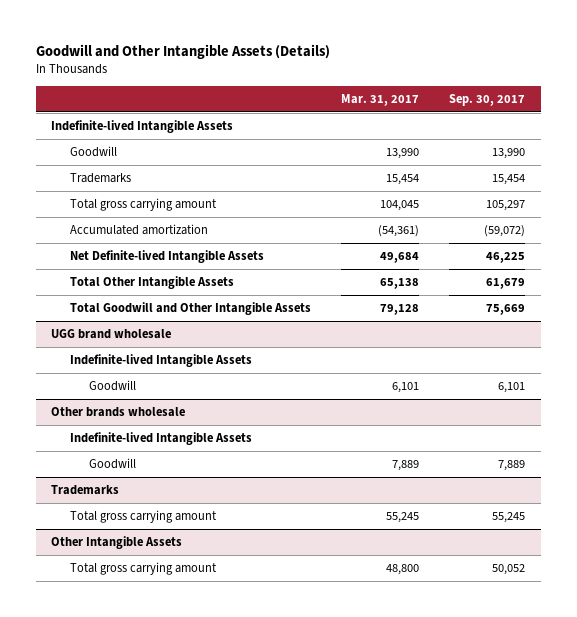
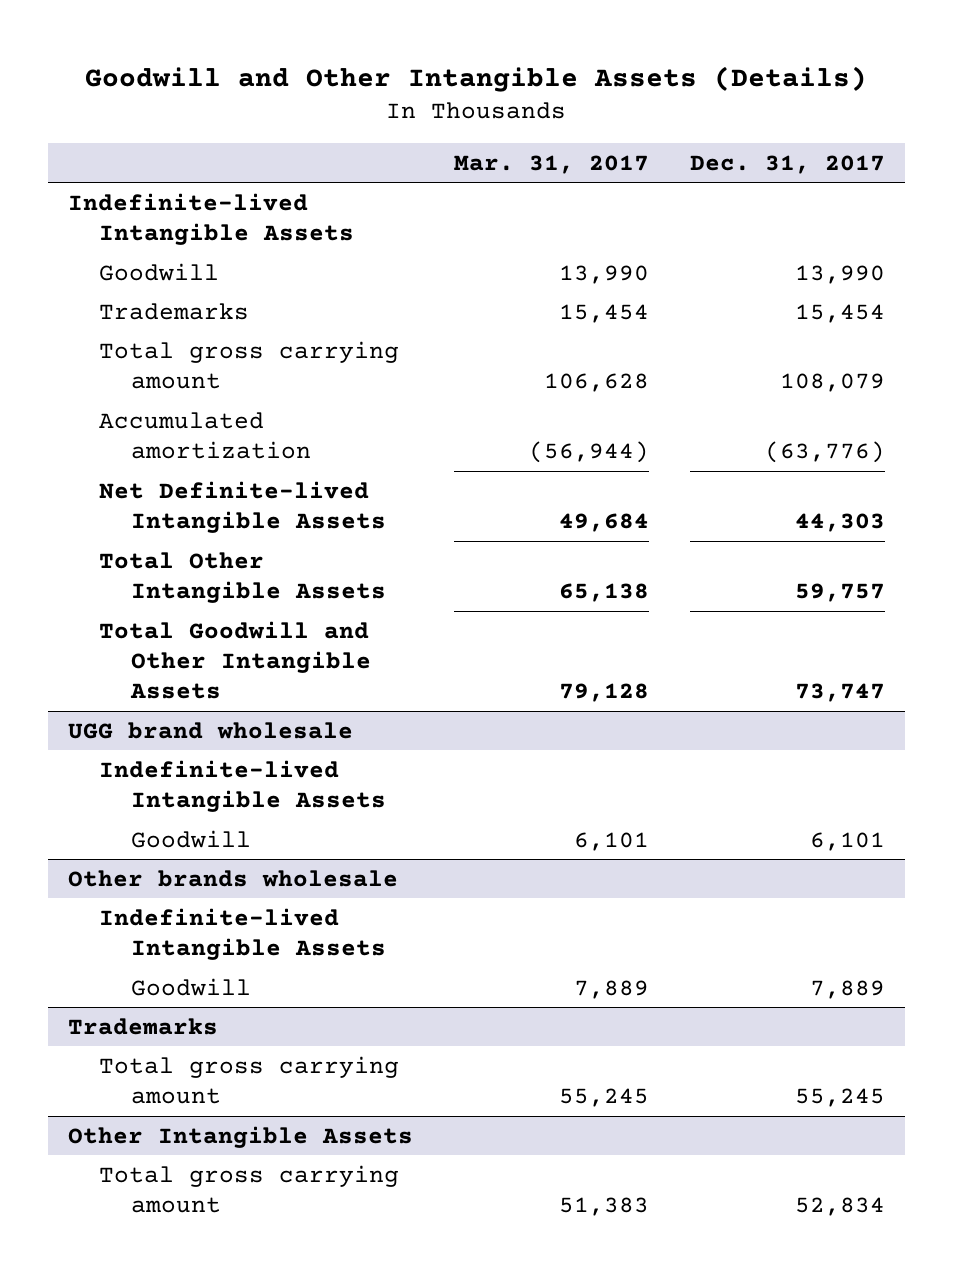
- | Mar. 31, 2017 | Sep. 30, 2017
+ | Mar. 31, 2017 | Dec. 31, 2017
- Total gross carrying amount | 104,045 | 105,297
- Accumulated amortization | (54,361) | (59,072)
+ Total gross carrying amount | 106,628 | 108,079
+ Accumulated amortization | (56,944) | (63,776)
@ Other Intangible Assets
- Total gross carrying amount | 48,800 | 50,052
+ Total gross carrying amount | 51,383 | 52,834

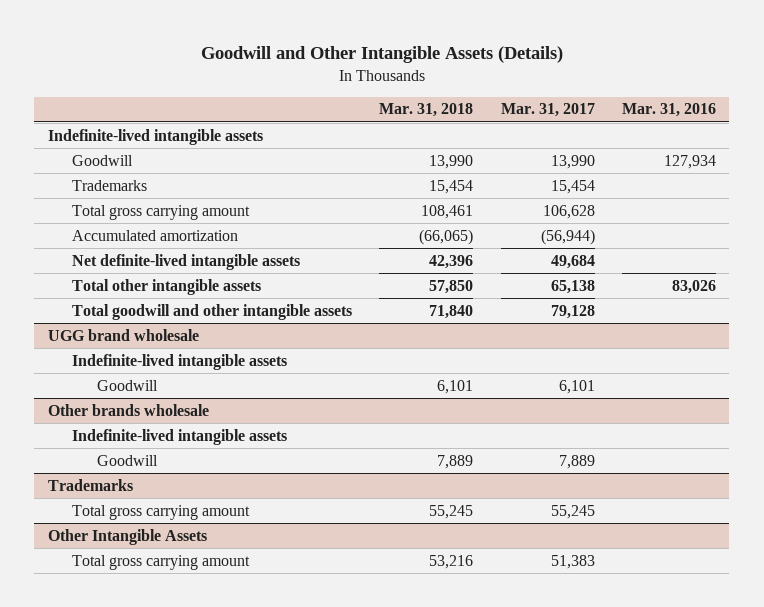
- | Mar. 31, 2017 | Dec. 31, 2017
+ | Mar. 31, 2018 | Mar. 31, 2017 | Mar. 31, 2016
- Indefinite-lived Intangible Assets
+ Indefinite-lived intangible assets
- Net Definite-lived Intangible Assets | 49,684 | 44,303
- Total Other Intangible Assets | 65,138 | 59,757
- Total Goodwill and Other Intangible Assets | 79,128 | 73,747
+ Net definite-lived intangible assets | 42,396 | 49,684 |
+ Total other intangible assets | 57,850 | 65,138 | 83,026
+ Total goodwill and other intangible assets | 71,840 | 79,128 |
@ UGG brand wholesale
- Indefinite-lived Intangible Assets
+ Indefinite-lived intangible assets
@ Other brands wholesale
- Indefinite-lived Intangible Assets
+ Indefinite-lived intangible assets

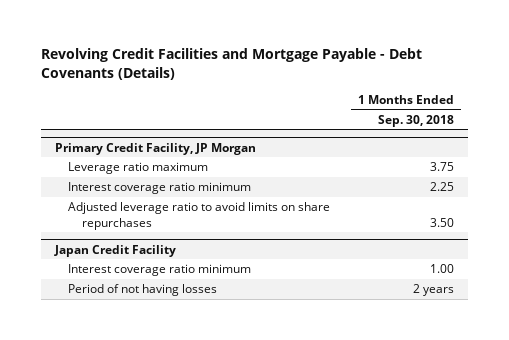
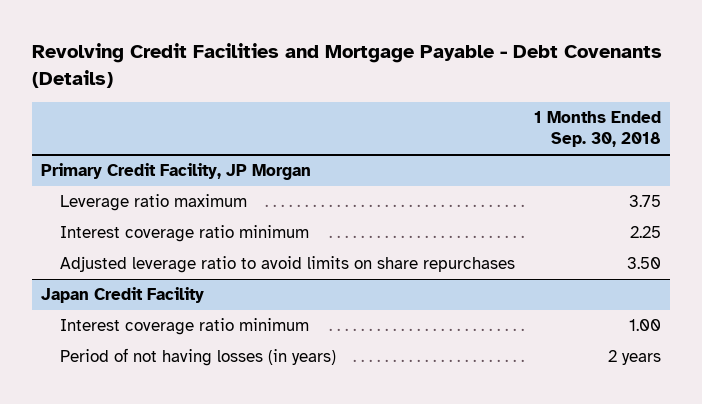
@ Japan Credit Facility
- Period of not having losses | 2 years
+ Period of not having losses (in years) | 2 years

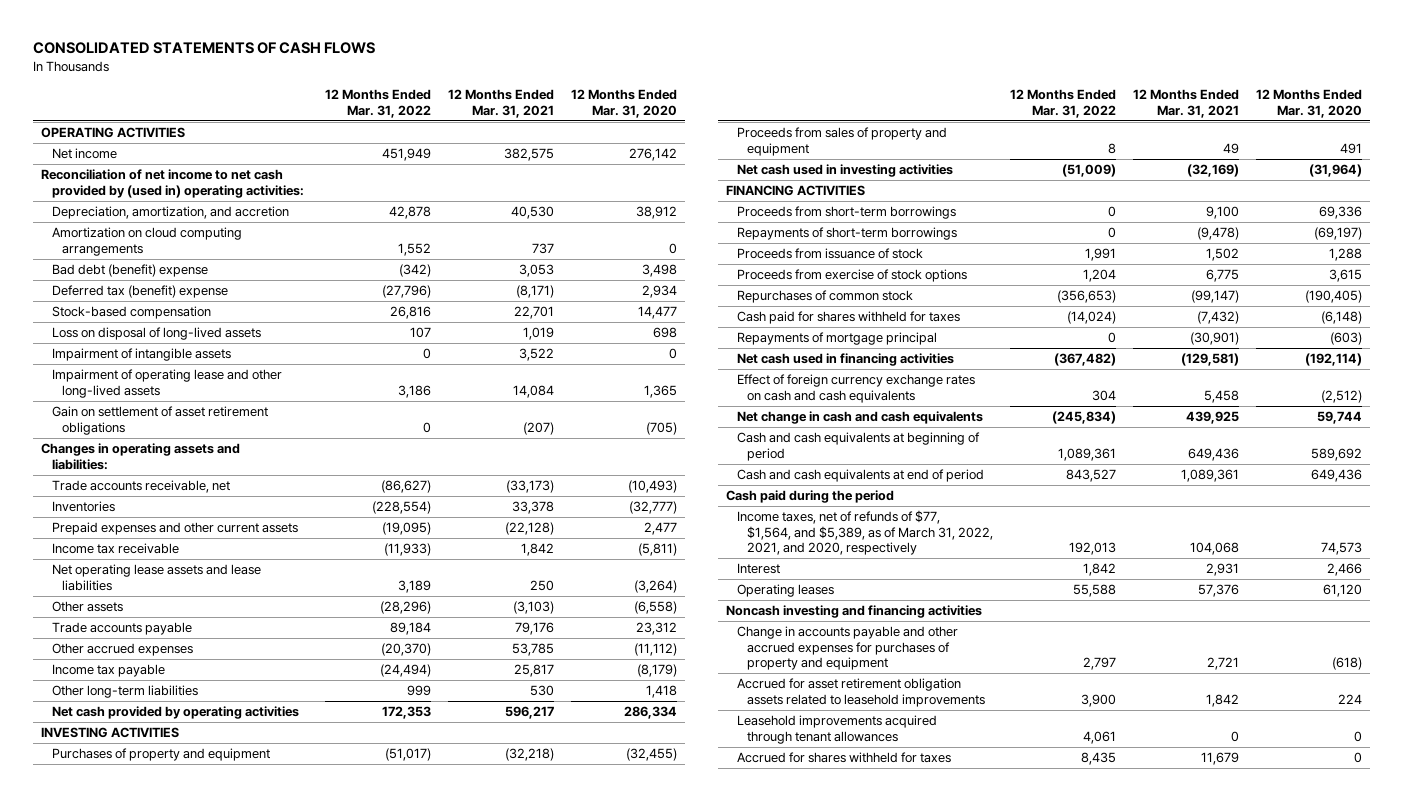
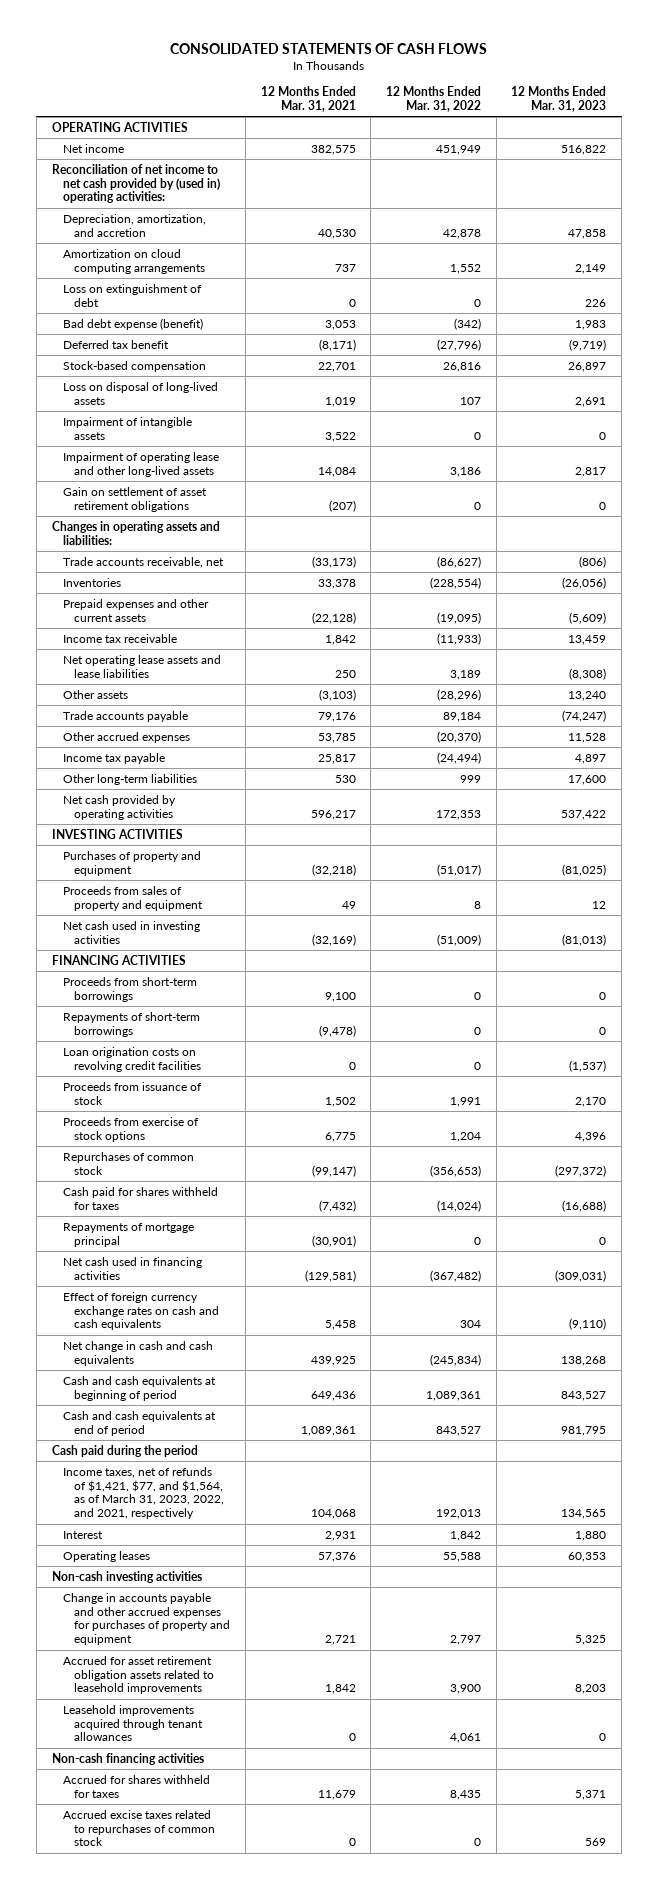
- | 12 Months Ended Mar. 31, 2022 | 12 Months Ended Mar. 31, 2021 | 12 Months Ended Mar. 31, 2020
+ | 12 Months Ended Mar. 31, 2021 | 12 Months Ended Mar. 31, 2022 | 12 Months Ended Mar. 31, 2023
- Bad debt (benefit) expense | (342) | 3,053 | 3,498
- Deferred tax (benefit) expense | (27,796) | (8,171) | 2,934
+ Loss on extinguishment of debt | 0 | 0 | 226
+ Bad debt expense (benefit) | 3,053 | (342) | 1,983
+ Deferred tax benefit | (8,171) | (27,796) | (9,719)
+ Loan origination costs on revolving credit facilities | 0 | 0 | (1,537)
- Income taxes, net of refunds of $77, $1,564, and $5,389, as of March 31, 2022, 2021, and 2020, respectively | 192,013 | 104,068 | 74,573
+ Income taxes, net of refunds of $1,421, $77, and $1,564, as of March 31, 2023, 2022, and 2021, respectively | 104,068 | 192,013 | 134,565
- Noncash investing and financing activities
+ Non-cash investing activities
+ Non-cash financing activities
+ Accrued excise taxes related to repurchases of common stock | 0 | 0 | 569

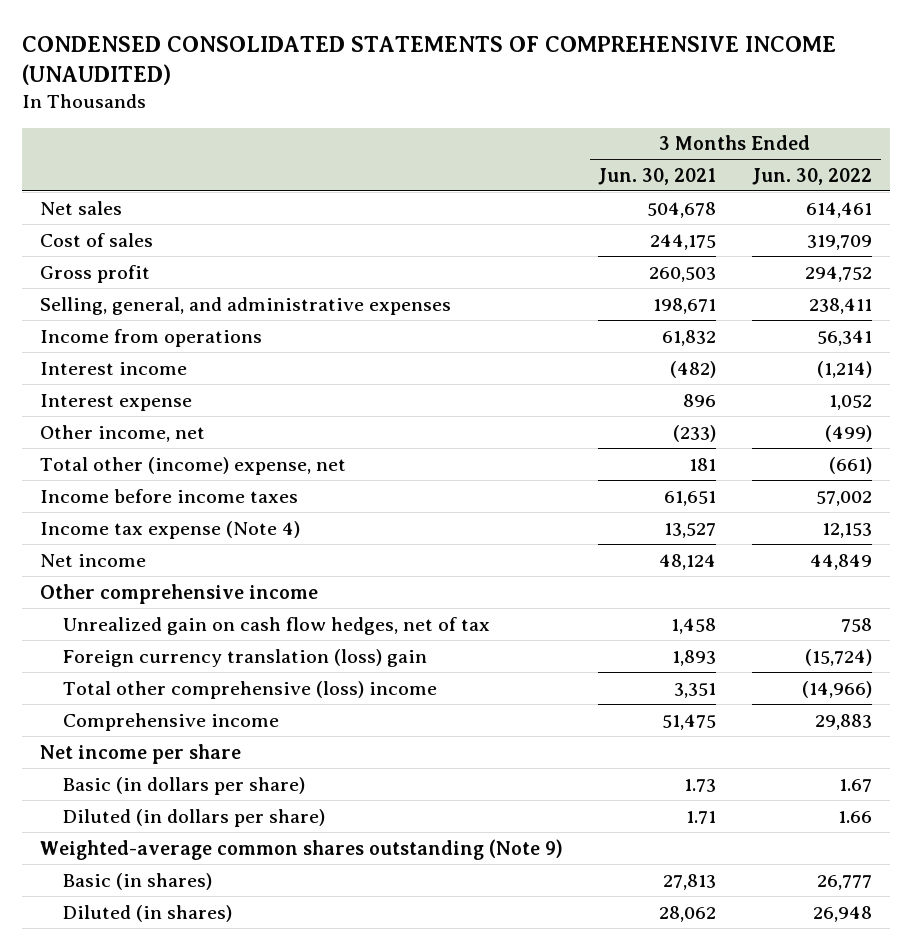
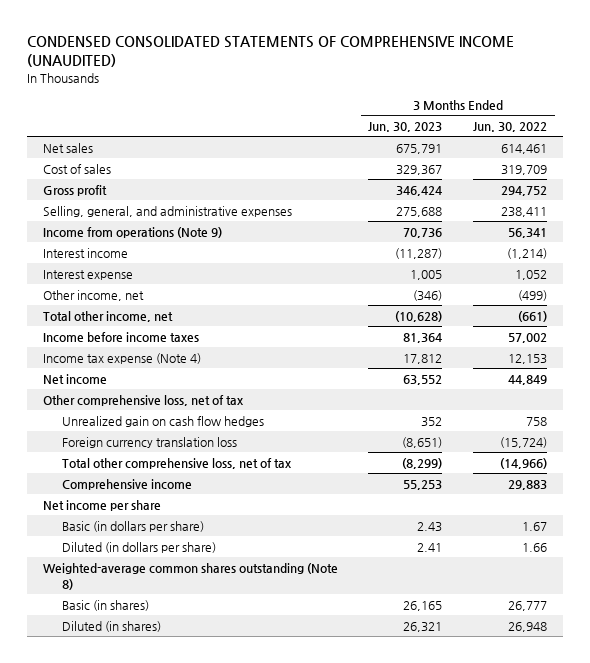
- | 3 Months Ended Jun. 30, 2021 | 3 Months Ended Jun. 30, 2022
+ | 3 Months Ended Jun. 30, 2023 | 3 Months Ended Jun. 30, 2022
- Income from operations | 61,832 | 56,341
+ Income from operations (Note 9) | 70,736 | 56,341
- Total other (income) expense, net | 181 | (661)
+ Total other income, net | (10,628) | (661)
- Other comprehensive income
- Unrealized gain on cash flow hedges, net of tax | 1,458 | 758
- Foreign currency translation (loss) gain | 1,893 | (15,724)
- Total other comprehensive (loss) income | 3,351 | (14,966)
+ Other comprehensive loss, net of tax
+ Unrealized gain on cash flow hedges | 352 | 758
+ Foreign currency translation loss | (8,651) | (15,724)
+ Total other comprehensive loss, net of tax | (8,299) | (14,966)
- Weighted-average common shares outstanding (Note 9)
+ Weighted-average common shares outstanding (Note 8)

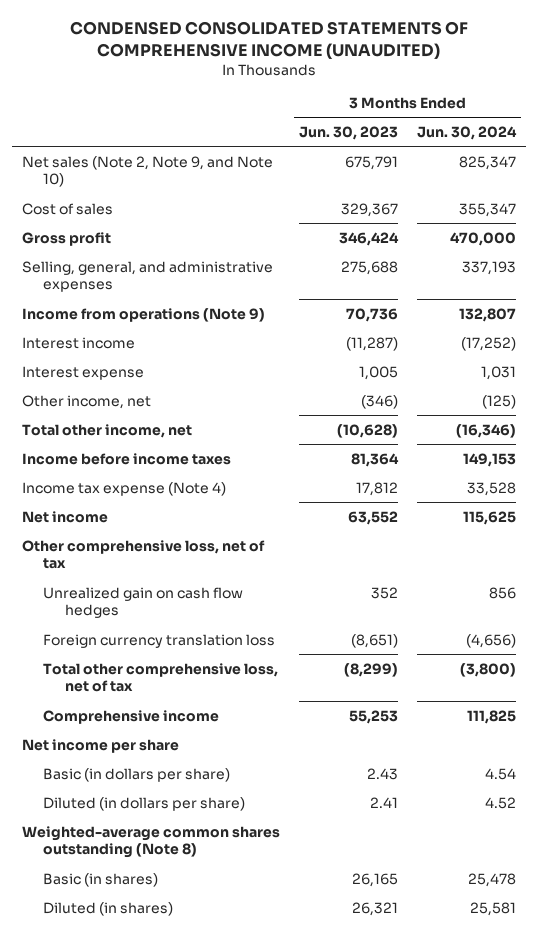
- | 3 Months Ended Jun. 30, 2023 | 3 Months Ended Jun. 30, 2022
+ | 3 Months Ended Jun. 30, 2023 | 3 Months Ended Jun. 30, 2024
- Net sales | 675,791 | 614,461
+ Net sales (Note 2, Note 9, and Note 10) | 675,791 | 825,347

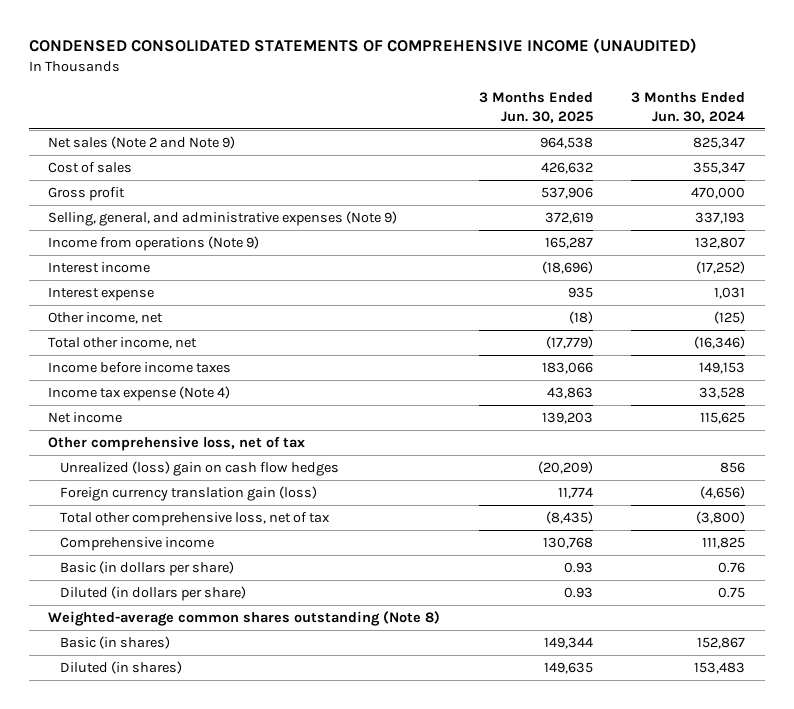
- | 3 Months Ended Jun. 30, 2023 | 3 Months Ended Jun. 30, 2024
+ | 3 Months Ended Jun. 30, 2025 | 3 Months Ended Jun. 30, 2024
- Net sales (Note 2, Note 9, and Note 10) | 675,791 | 825,347
+ Net sales (Note 2 and Note 9) | 964,538 | 825,347
- Selling, general, and administrative expenses | 275,688 | 337,193
+ Selling, general, and administrative expenses (Note 9) | 372,619 | 337,193
- Unrealized gain on cash flow hedges | 352 | 856
- Foreign currency translation loss | (8,651) | (4,656)
+ Unrealized (loss) gain on cash flow hedges | (20,209) | 856
+ Foreign currency translation gain (loss) | 11,774 | (4,656)
- Net income per share
- Basic (in dollars per share) | 2.43 | 4.54
- Diluted (in dollars per share) | 2.41 | 4.52
+ Basic (in dollars per share) | 0.93 | 0.76
+ Diluted (in dollars per share) | 0.93 | 0.75
- Basic (in shares) | 26,165 | 25,478
- Diluted (in shares) | 26,321 | 25,581
+ Basic (in shares) | 149,344 | 152,867
+ Diluted (in shares) | 149,635 | 153,483

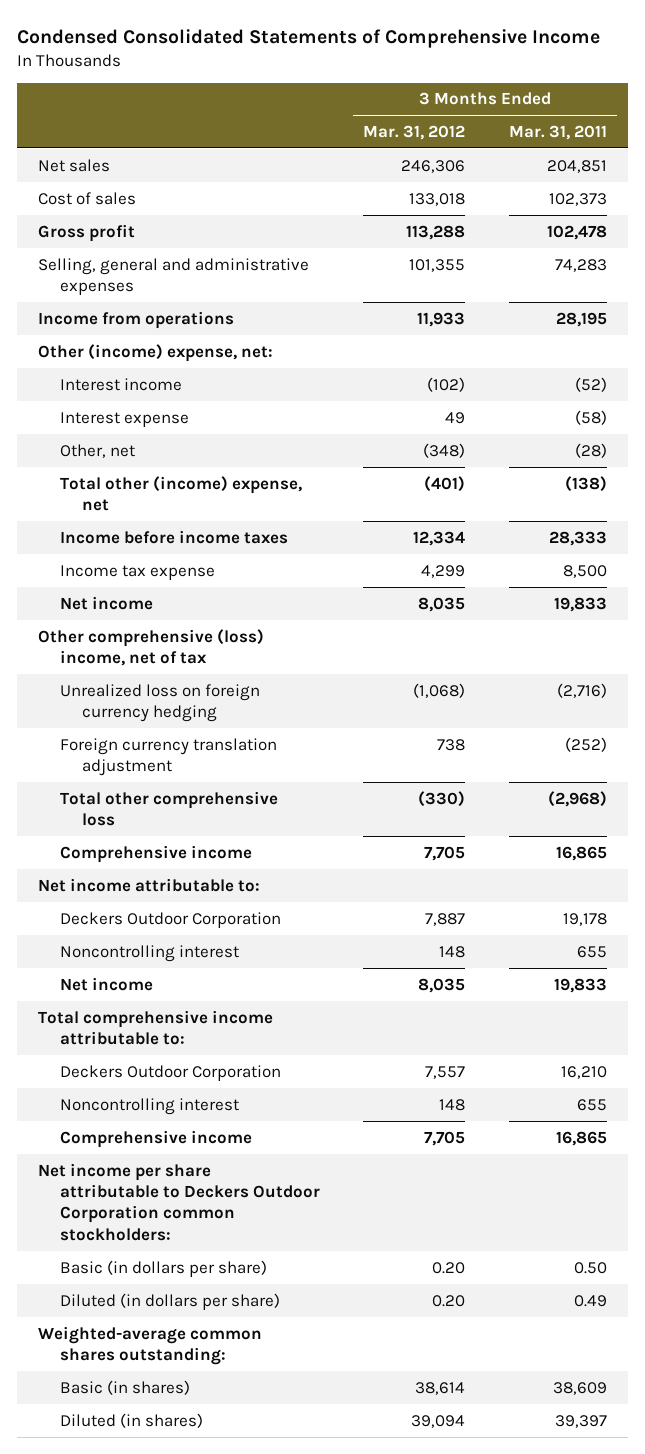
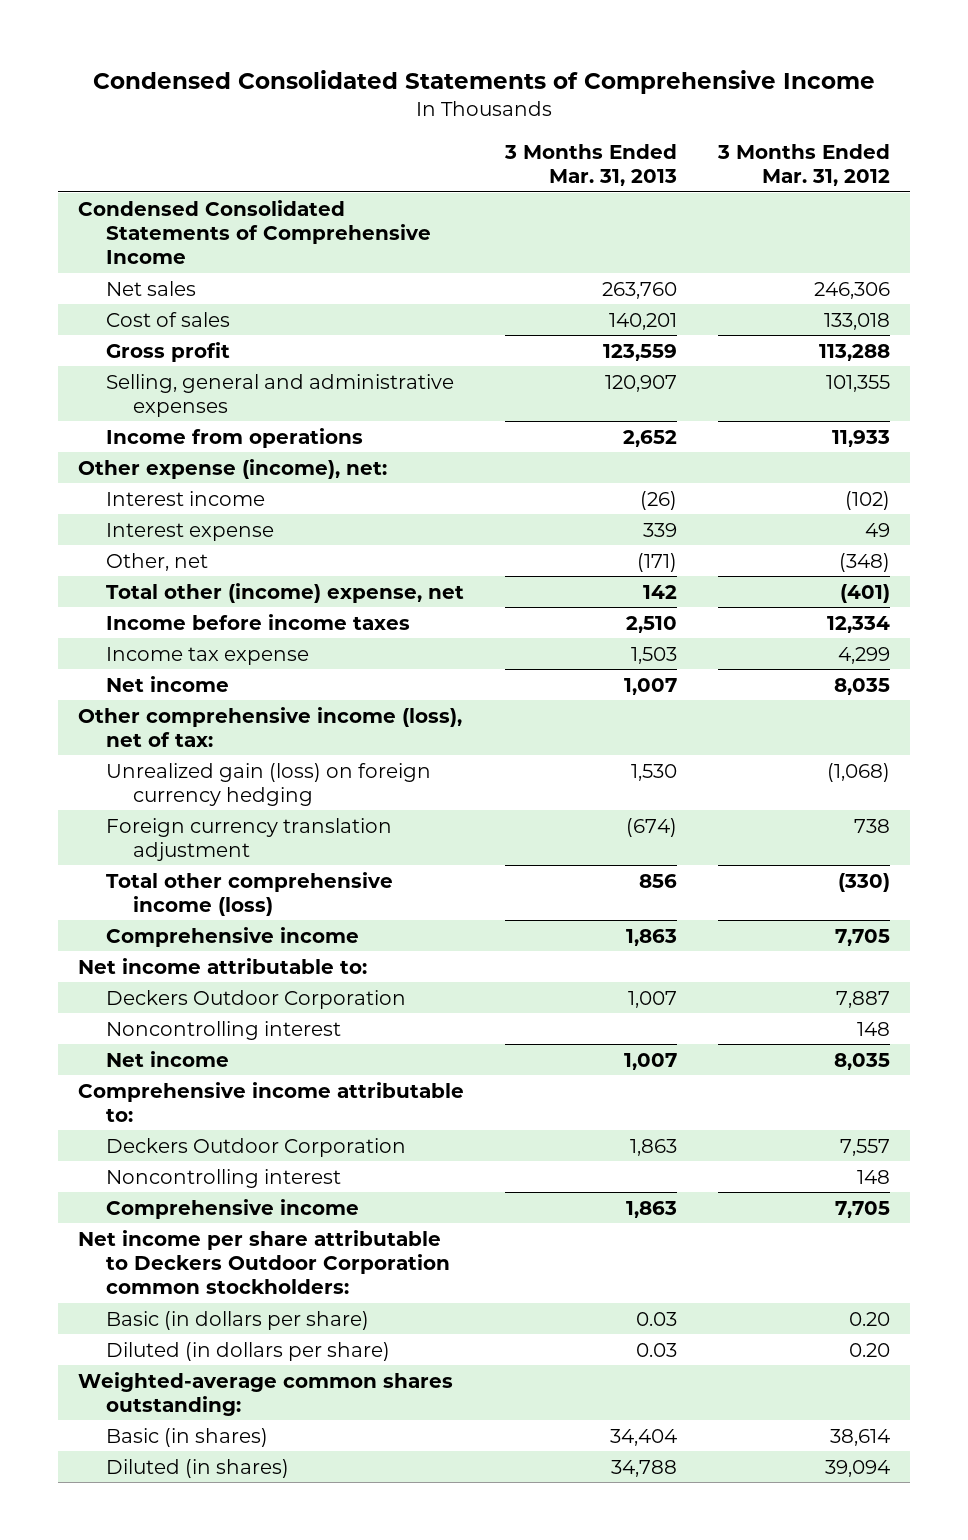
- | 3 Months Ended Mar. 31, 2012 | 3 Months Ended Mar. 31, 2011
+ | 3 Months Ended Mar. 31, 2013 | 3 Months Ended Mar. 31, 2012
+ Condensed Consolidated Statements of Comprehensive Income
- Other (income) expense, net:
+ Other expense (income), net:
- Other comprehensive (loss) income, net of tax
- Unrealized loss on foreign currency hedging | (1,068) | (2,716)
+ Other comprehensive income (loss), net of tax:
+ Unrealized gain (loss) on foreign currency hedging | 1,530 | (1,068)
- Total other comprehensive loss | (330) | (2,968)
+ Total other comprehensive income (loss) | 856 | (330)
- Total comprehensive income attributable to:
+ Comprehensive income attributable to:

